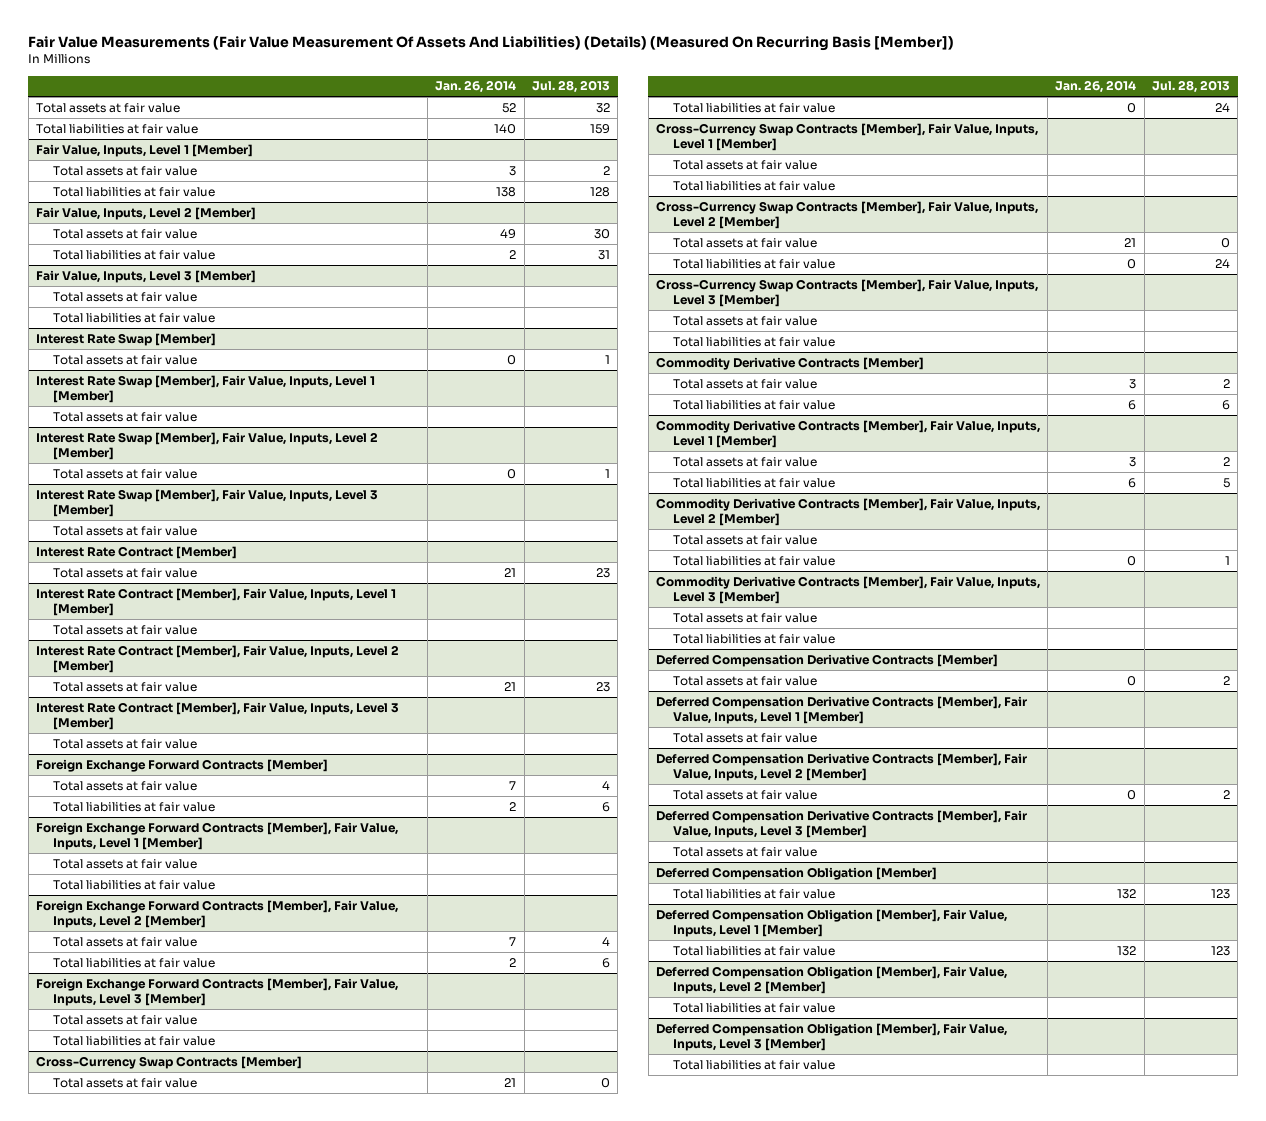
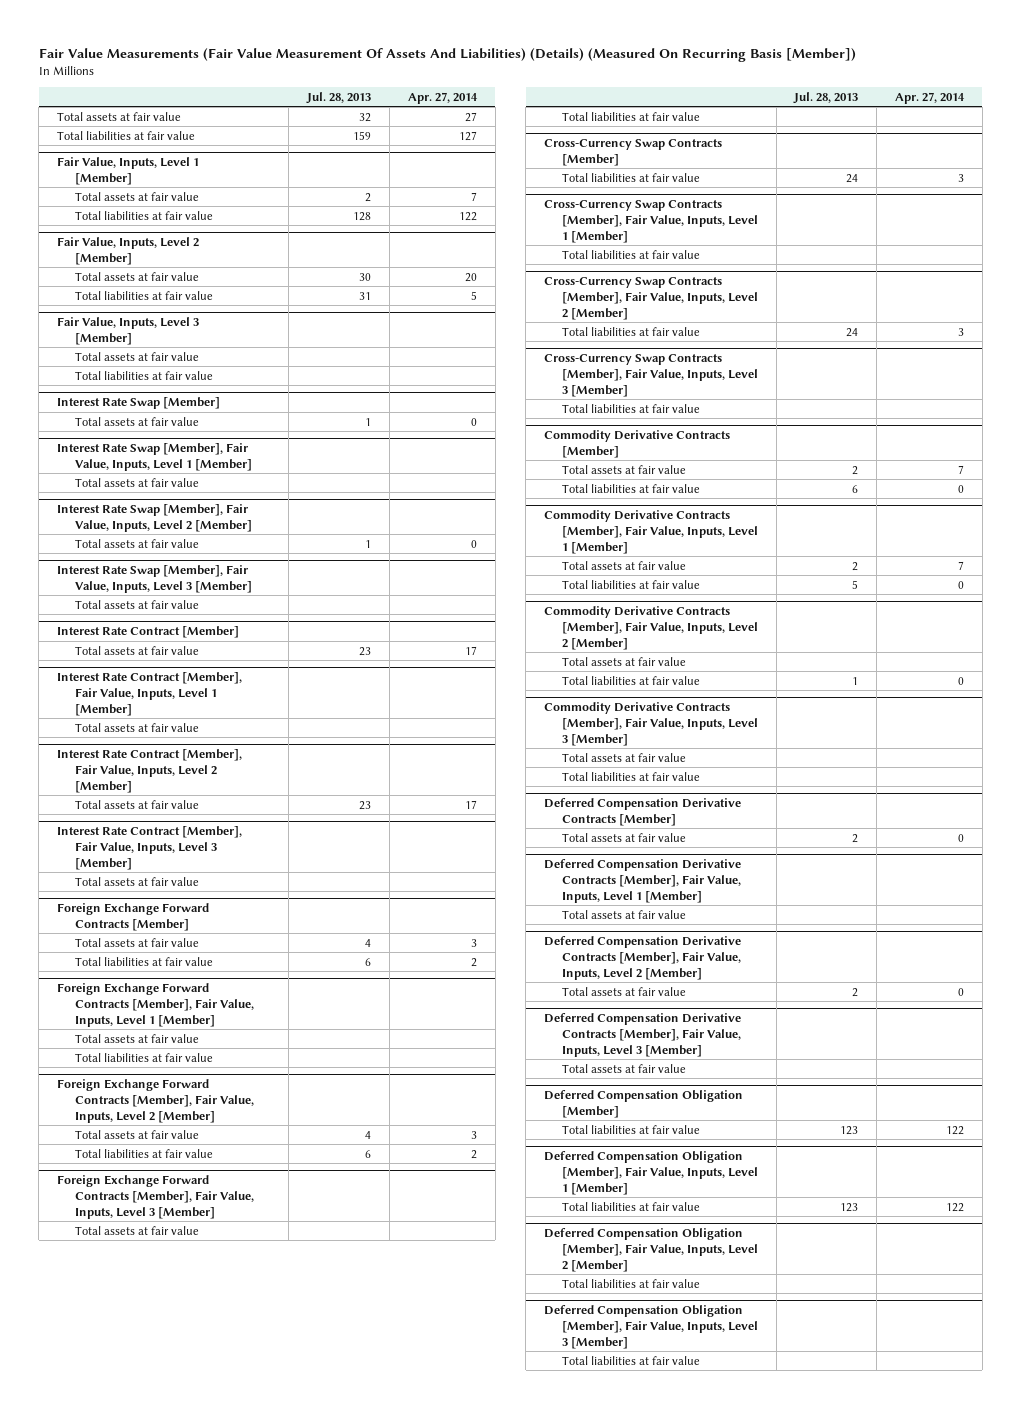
- | Jan. 26, 2014 | Jul. 28, 2013
+ | Jul. 28, 2013 | Apr. 27, 2014
@ Cross-Currency Swap Contracts [Member]
- Total assets at fair value | 21 | 0
@ Cross-Currency Swap Contracts [Member], Fair Value, Inputs, Level 1 [Member]
- Total assets at fair value
@ Cross-Currency Swap Contracts [Member], Fair Value, Inputs, Level 2 [Member]
- Total assets at fair value | 21 | 0
@ Cross-Currency Swap Contracts [Member], Fair Value, Inputs, Level 3 [Member]
- Total assets at fair value

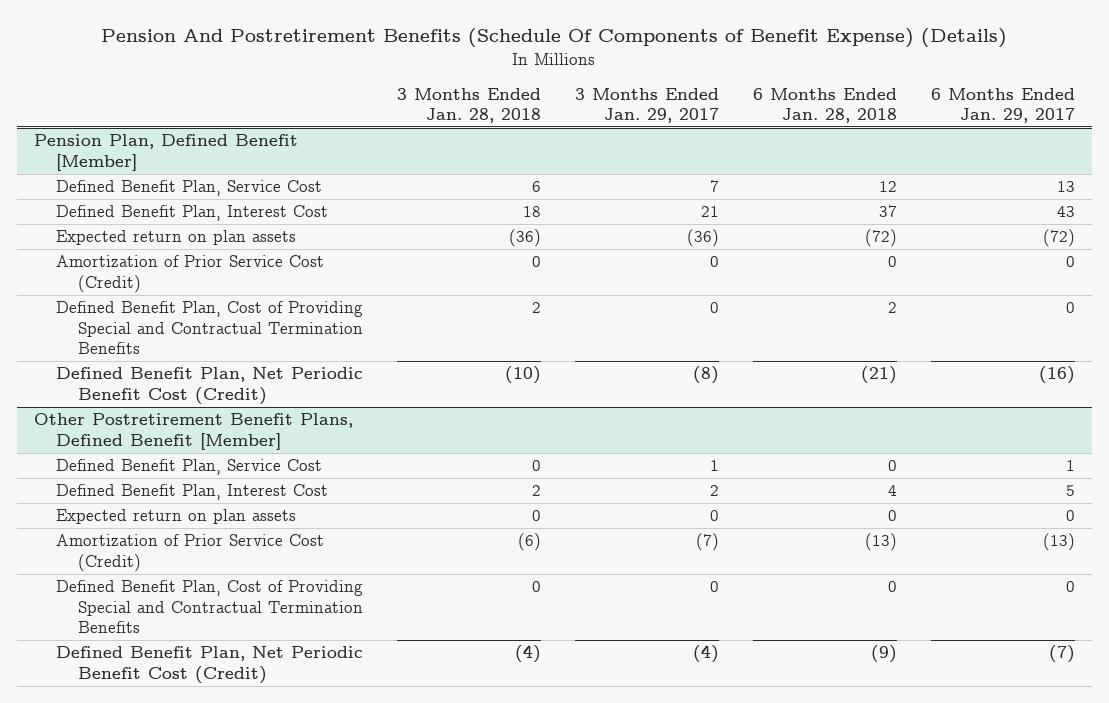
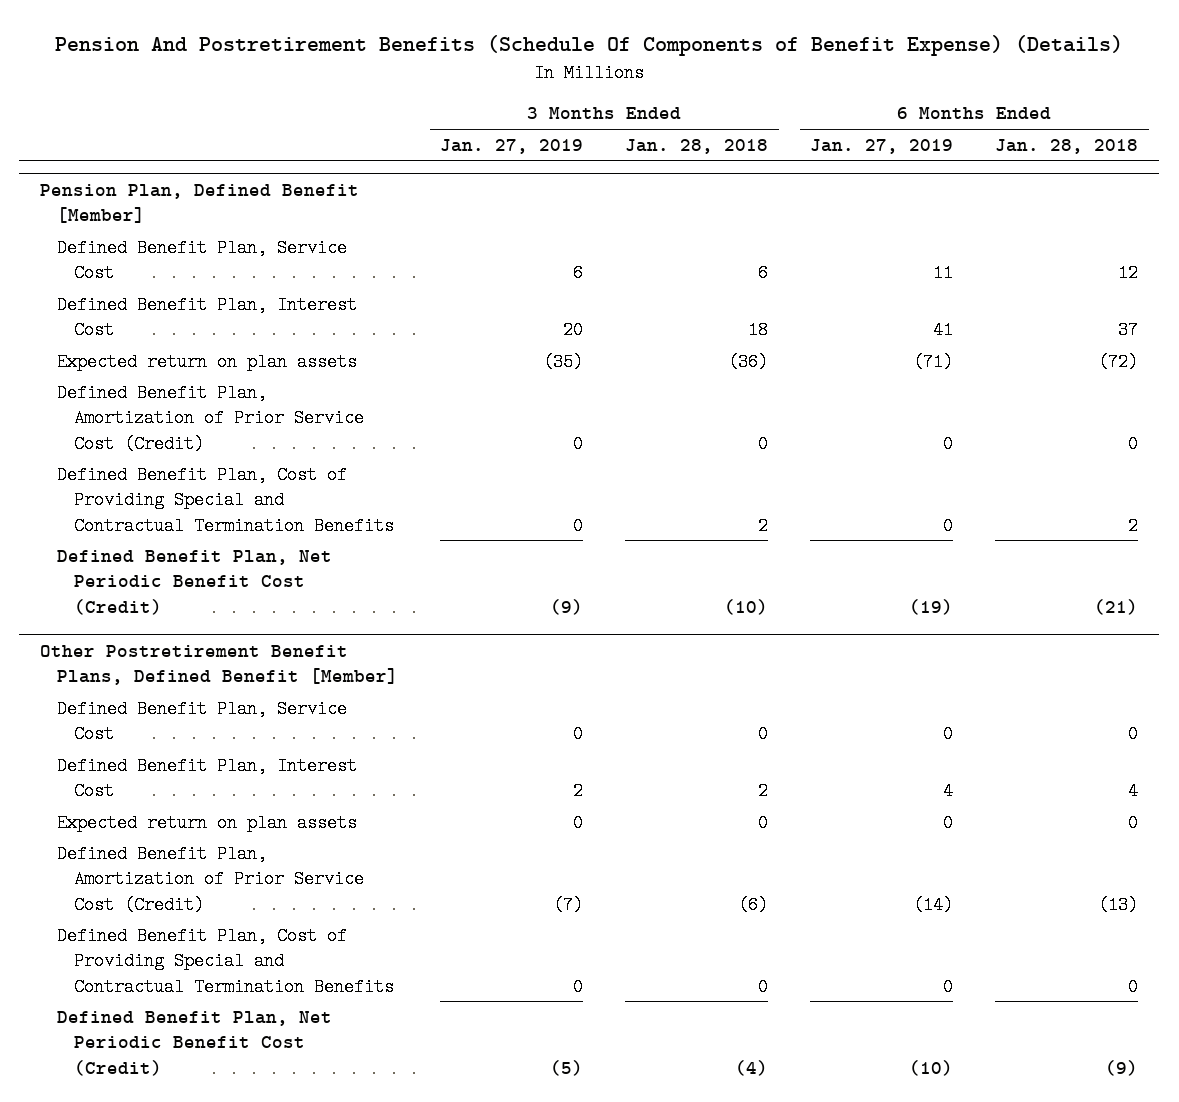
- | 3 Months Ended Jan. 28, 2018 | 3 Months Ended Jan. 29, 2017 | 6 Months Ended Jan. 28, 2018 | 6 Months Ended Jan. 29, 2017
+ | 3 Months Ended Jan. 27, 2019 | 3 Months Ended Jan. 28, 2018 | 6 Months Ended Jan. 27, 2019 | 6 Months Ended Jan. 28, 2018
@ Pension Plan, Defined Benefit [Member]
- Amortization of Prior Service Cost (Credit) | 0 | 0 | 0 | 0
+ Defined Benefit Plan, Amortization of Prior Service Cost (Credit) | 0 | 0 | 0 | 0
@ Other Postretirement Benefit Plans, Defined Benefit [Member]
- Amortization of Prior Service Cost (Credit) | (6) | (7) | (13) | (13)
+ Defined Benefit Plan, Amortization of Prior Service Cost (Credit) | (7) | (6) | (14) | (13)

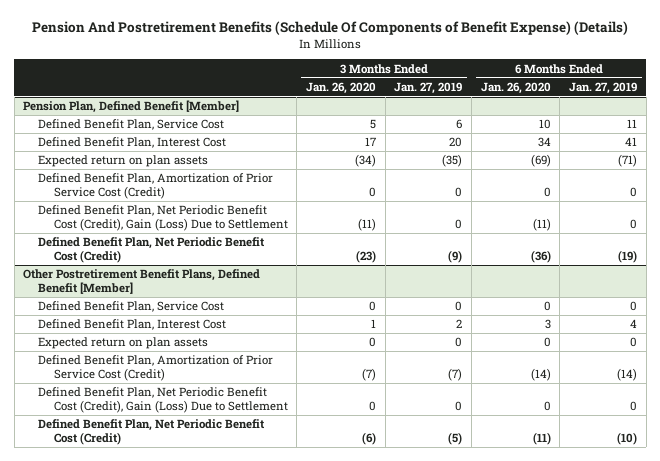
- | 3 Months Ended Jan. 27, 2019 | 3 Months Ended Jan. 28, 2018 | 6 Months Ended Jan. 27, 2019 | 6 Months Ended Jan. 28, 2018
+ | 3 Months Ended Jan. 26, 2020 | 3 Months Ended Jan. 27, 2019 | 6 Months Ended Jan. 26, 2020 | 6 Months Ended Jan. 27, 2019
@ Pension Plan, Defined Benefit [Member]
- Defined Benefit Plan, Cost of Providing Special and Contractual Termination Benefits | 0 | 2 | 0 | 2
+ Defined Benefit Plan, Net Periodic Benefit Cost (Credit), Gain (Loss) Due to Settlement | (11) | 0 | (11) | 0
@ Other Postretirement Benefit Plans, Defined Benefit [Member]
- Defined Benefit Plan, Cost of Providing Special and Contractual Termination Benefits | 0 | 0 | 0 | 0
+ Defined Benefit Plan, Net Periodic Benefit Cost (Credit), Gain (Loss) Due to Settlement | 0 | 0 | 0 | 0

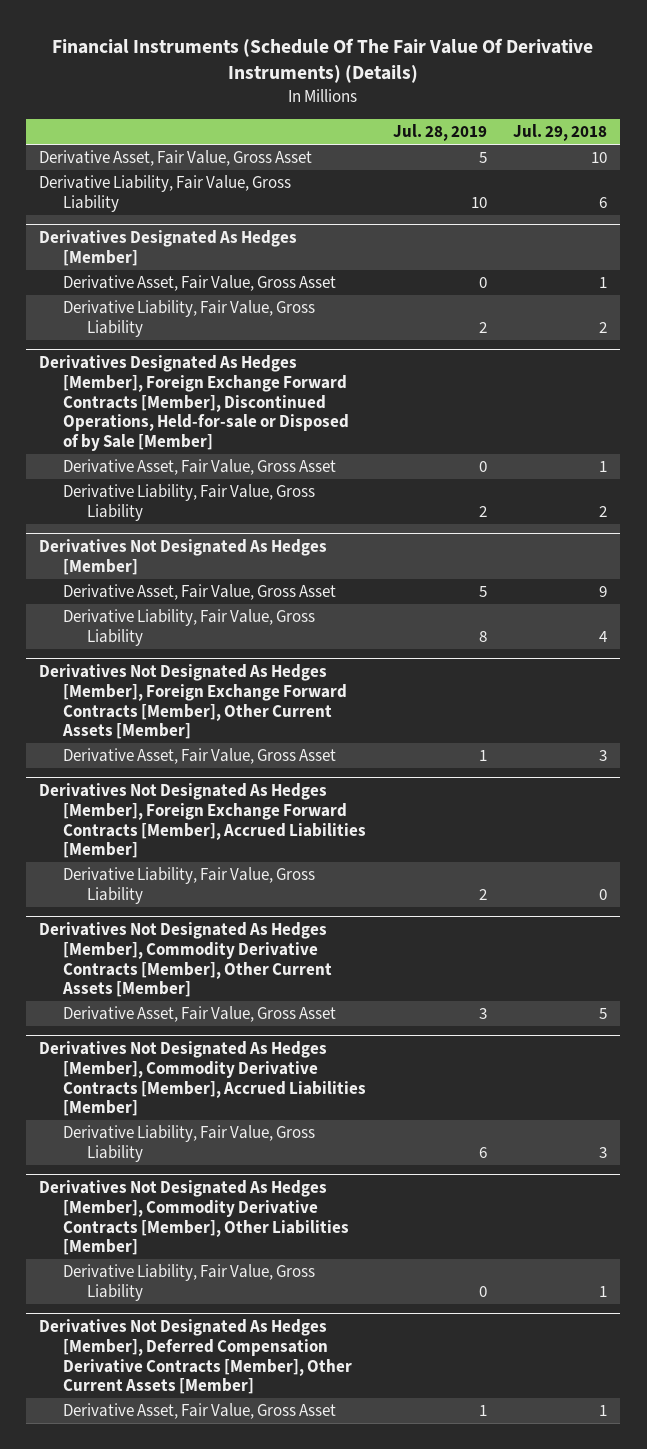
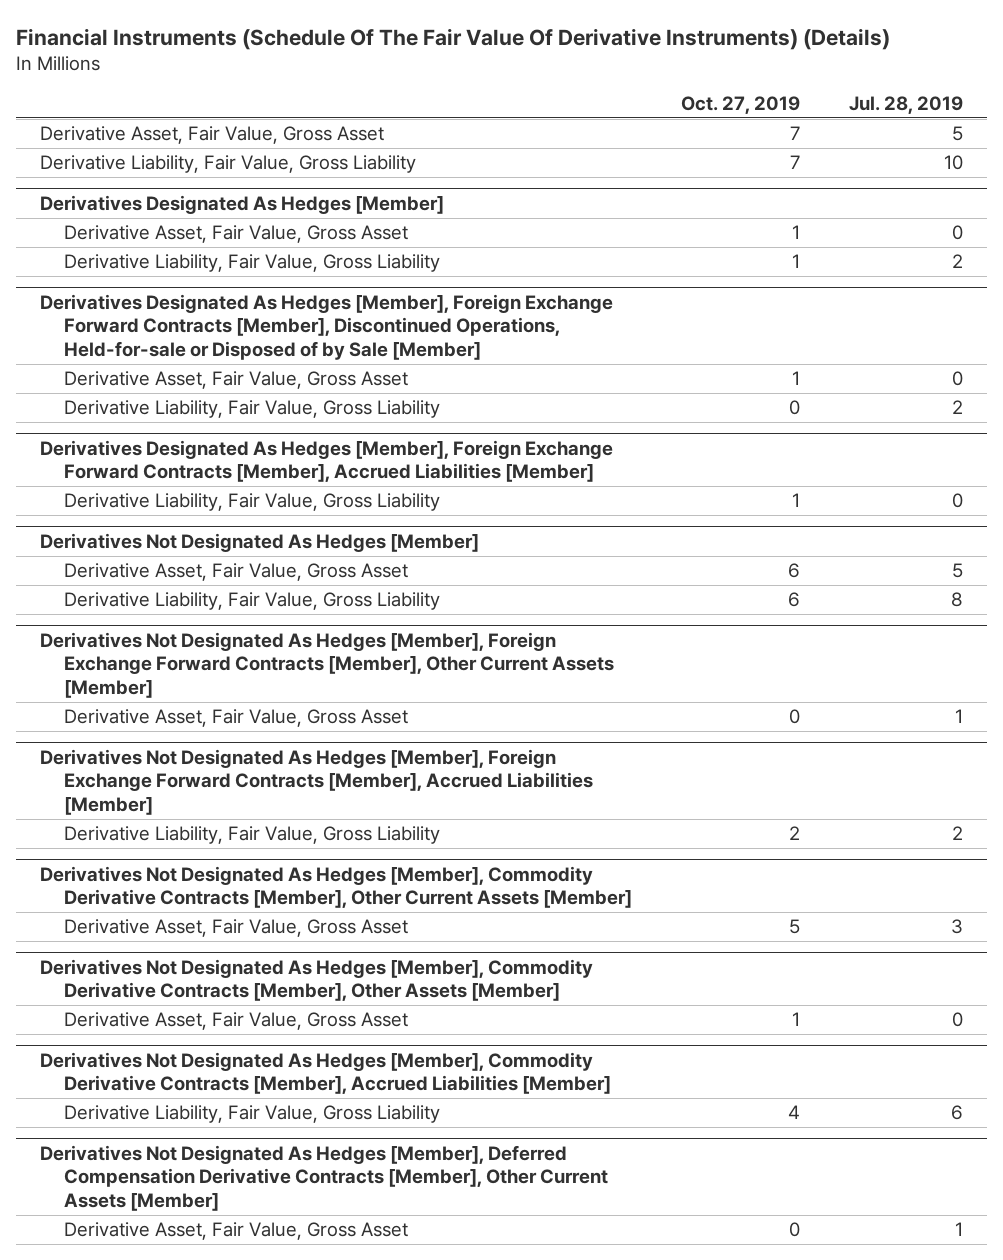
- | Jul. 28, 2019 | Jul. 29, 2018
+ | Oct. 27, 2019 | Jul. 28, 2019
+ Derivatives Designated As Hedges [Member], Foreign Exchange Forward Contracts [Member], Accrued Liabilities [Member]
+ Derivative Liability, Fair Value, Gross Liability | 1 | 0
+ Derivatives Not Designated As Hedges [Member], Commodity Derivative Contracts [Member], Other Assets [Member]
+ Derivative Asset, Fair Value, Gross Asset | 1 | 0
- Derivatives Not Designated As Hedges [Member], Commodity Derivative Contracts [Member], Other Liabilities [Member]
- Derivative Liability, Fair Value, Gross Liability | 0 | 1

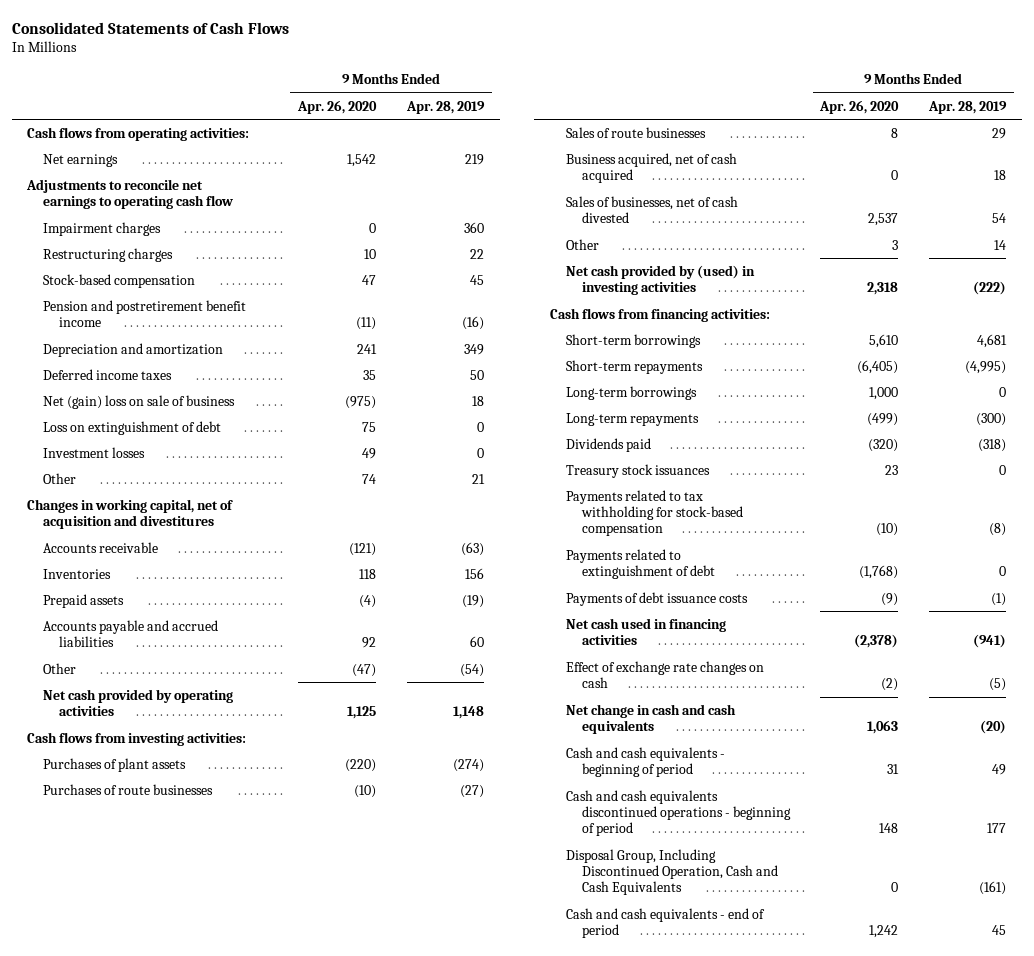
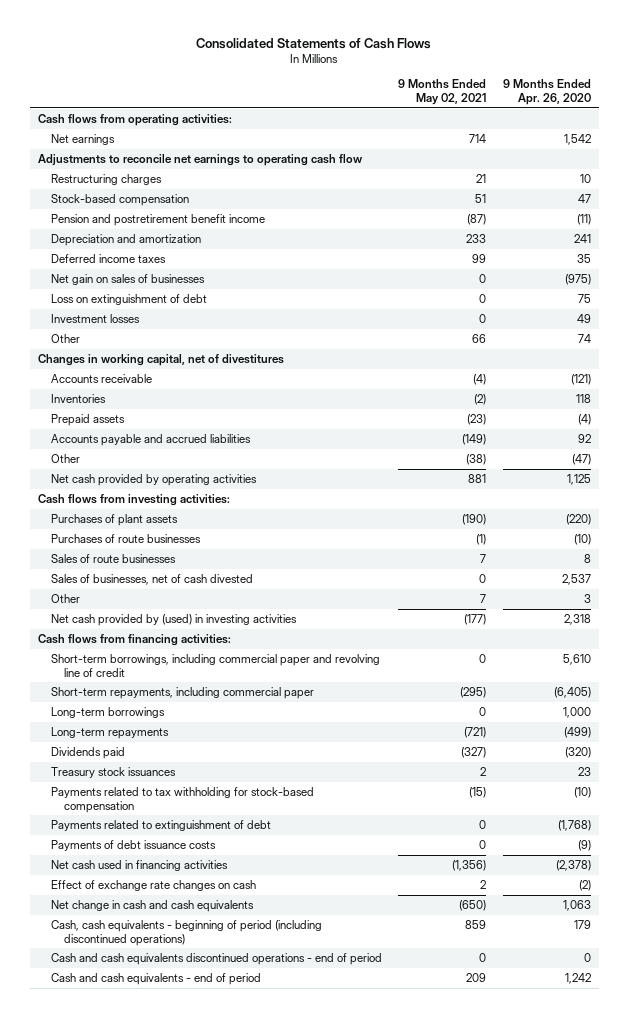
- | 9 Months Ended Apr. 26, 2020 | 9 Months Ended Apr. 28, 2019
+ | 9 Months Ended May 02, 2021 | 9 Months Ended Apr. 26, 2020
- Impairment charges | 0 | 360
- Net (gain) loss on sale of business | (975) | 18
+ Net gain on sales of businesses | 0 | (975)
- Changes in working capital, net of acquisition and divestitures
+ Changes in working capital, net of divestitures
- Business acquired, net of cash acquired | 0 | 18
- Short-term borrowings | 5,610 | 4,681
- Short-term repayments | (6,405) | (4,995)
+ Short-term borrowings, including commercial paper and revolving line of credit | 0 | 5,610
+ Short-term repayments, including commercial paper | (295) | (6,405)
- Cash and cash equivalents - beginning of period | 31 | 49
- Cash and cash equivalents discontinued operations - beginning of period | 148 | 177
- Disposal Group, Including Discontinued Operation, Cash and Cash Equivalents | 0 | (161)
+ Cash, cash equivalents - beginning of period (including discontinued operations) | 859 | 179
+ Cash and cash equivalents discontinued operations - end of period | 0 | 0

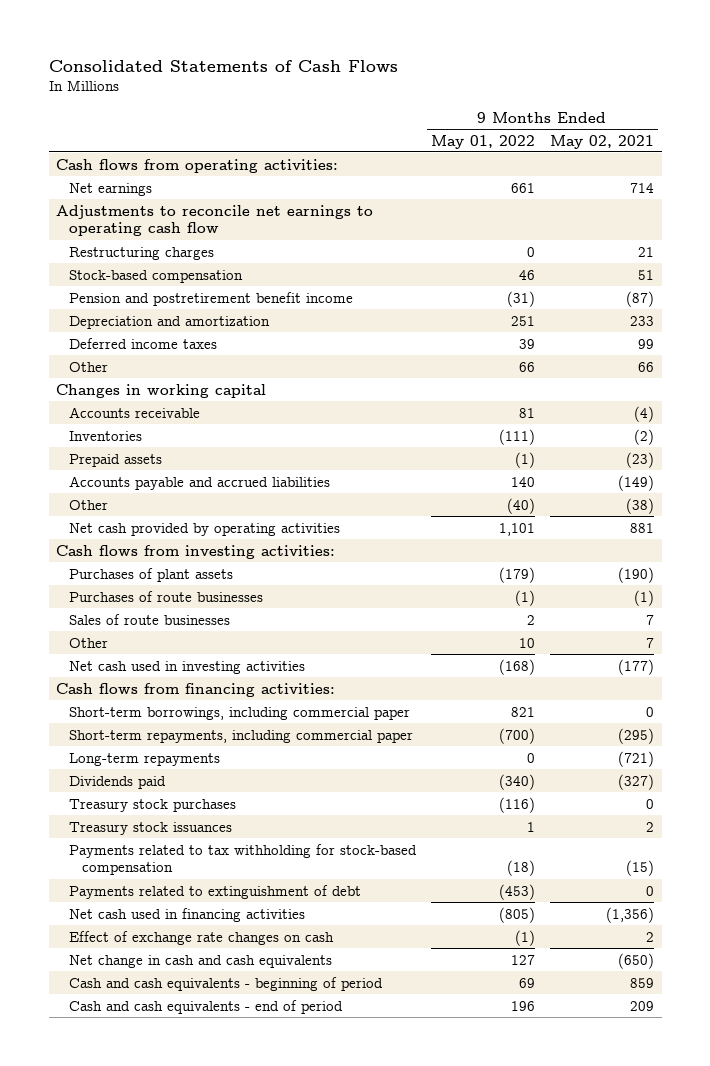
- | 9 Months Ended May 02, 2021 | 9 Months Ended Apr. 26, 2020
+ | 9 Months Ended May 01, 2022 | 9 Months Ended May 02, 2021
- Net gain on sales of businesses | 0 | (975)
- Loss on extinguishment of debt | 0 | 75
- Investment losses | 0 | 49
- Changes in working capital, net of divestitures
+ Changes in working capital
- Sales of businesses, net of cash divested | 0 | 2,537
- Net cash provided by (used) in investing activities | (177) | 2,318
+ Net cash used in investing activities | (168) | (177)
- Short-term borrowings, including commercial paper and revolving line of credit | 0 | 5,610
+ Short-term borrowings, including commercial paper | 821 | 0
- Long-term borrowings | 0 | 1,000
+ Treasury stock purchases | (116) | 0
- Payments of debt issuance costs | 0 | (9)
- Cash, cash equivalents - beginning of period (including discontinued operations) | 859 | 179
- Cash and cash equivalents discontinued operations - end of period | 0 | 0
+ Cash and cash equivalents - beginning of period | 69 | 859

